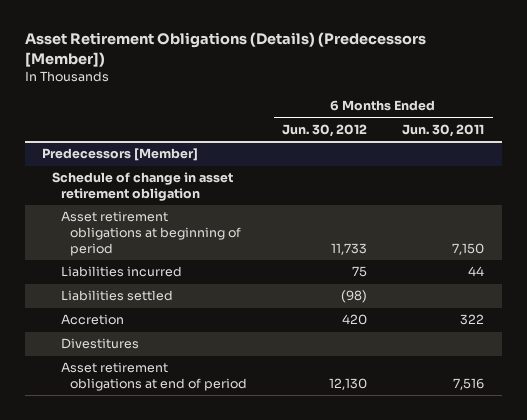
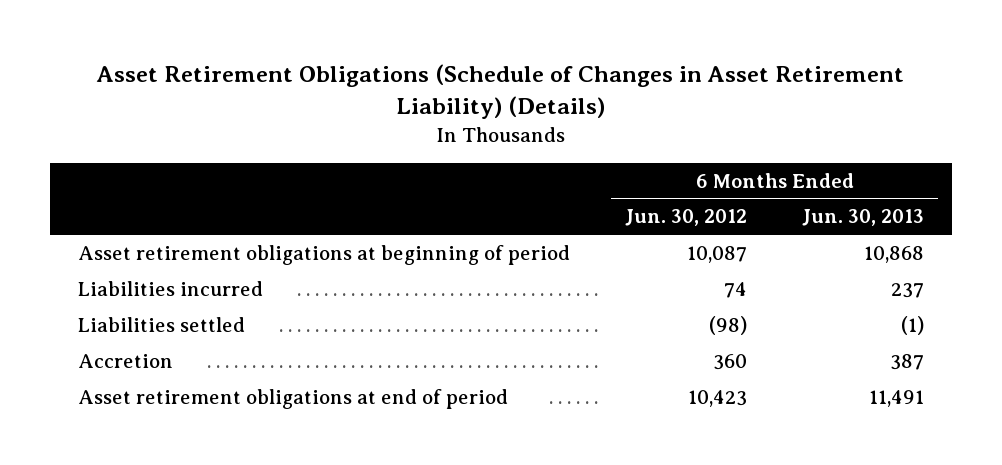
- Asset Retirement Obligations (Details) (Predecessors [Member])
+ Asset Retirement Obligations (Schedule of Changes in Asset Retirement Liability) (Details)
- | 6 Months Ended Jun. 30, 2012 | 6 Months Ended Jun. 30, 2011
+ | 6 Months Ended Jun. 30, 2012 | 6 Months Ended Jun. 30, 2013
- Predecessors [Member]
- Schedule of change in asset retirement obligation
- Asset retirement obligations at beginning of period | 11,733 | 7,150
- Liabilities incurred | 75 | 44
+ Asset retirement obligations at beginning of period | 10,087 | 10,868
+ Liabilities incurred | 74 | 237
- Accretion | 420 | 322
- Divestitures
- Asset retirement obligations at end of period | 12,130 | 7,516
+ Accretion | 360 | 387
+ Asset retirement obligations at end of period | 10,423 | 11,491

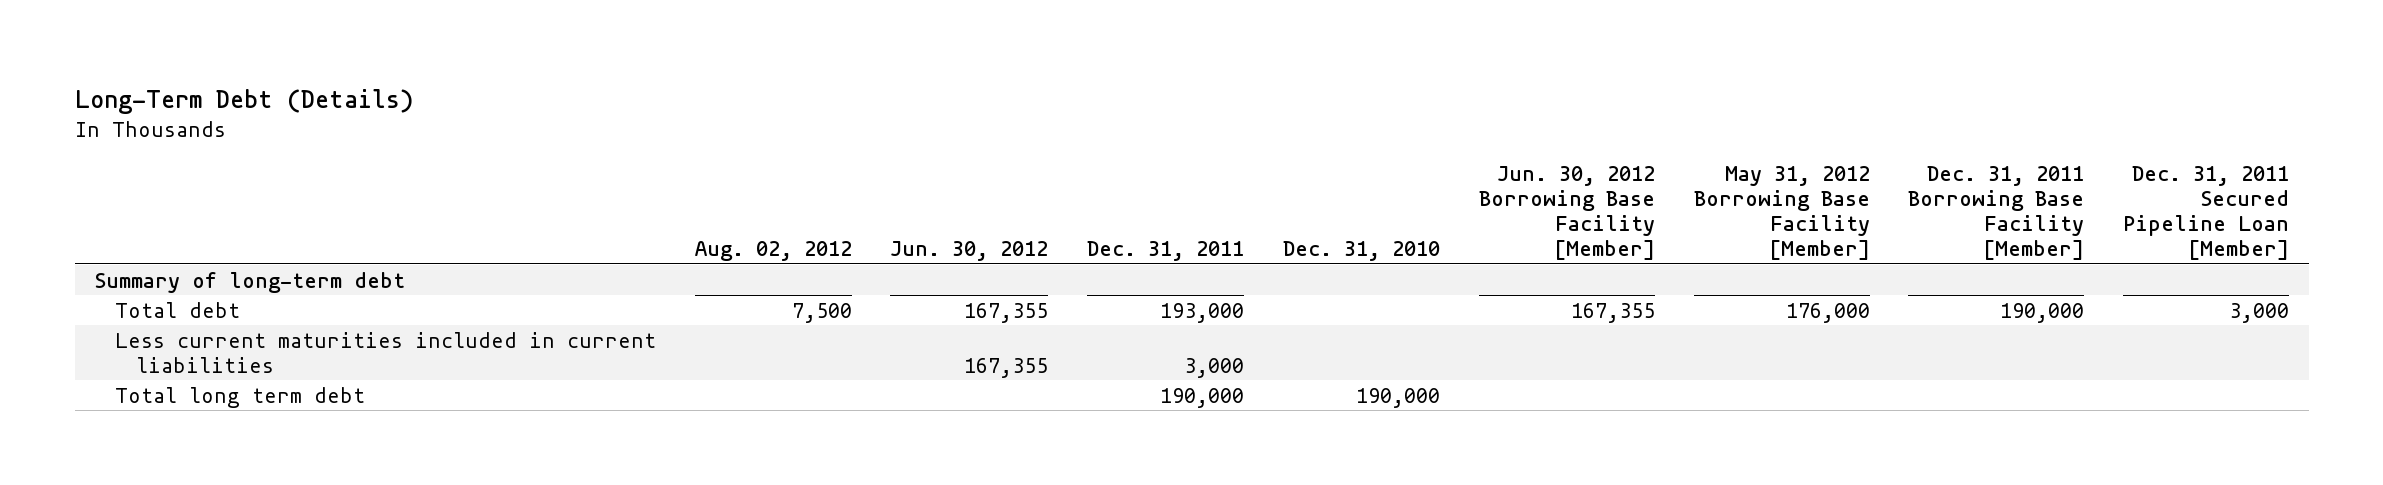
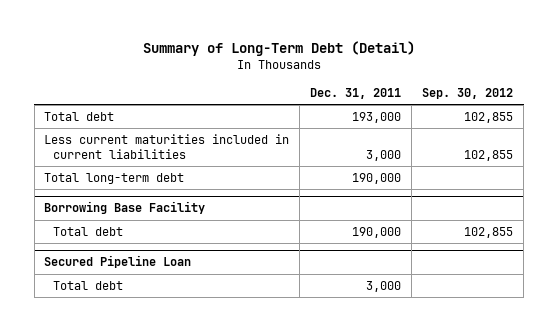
- Long-Term Debt (Details)
+ Summary of Long-Term Debt (Detail)
- | Aug. 02, 2012 | Jun. 30, 2012 | Dec. 31, 2011 | Dec. 31, 2010 | Jun. 30, 2012 Borrowing Base Facility [Member] | May 31, 2012 Borrowing Base Facility [Member] | Dec. 31, 2011 Borrowing Base Facility [Member] | Dec. 31, 2011 Secured Pipeline Loan [Member]
+ | Dec. 31, 2011 | Sep. 30, 2012
- Summary of long-term debt
- Total long term debt | | | 190,000 | 190,000 | | | |
+ Total long-term debt | 190,000 |
+ Borrowing Base Facility
+ Total debt | 190,000 | 102,855
+ Secured Pipeline Loan
+ Total debt | 3,000 |

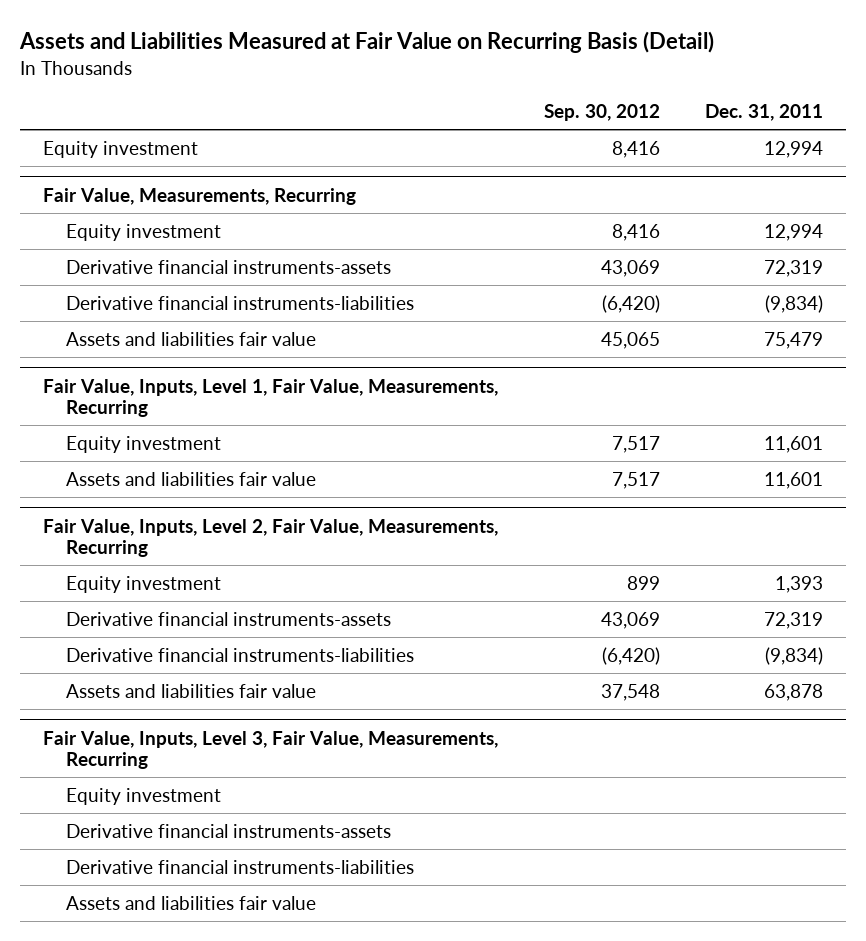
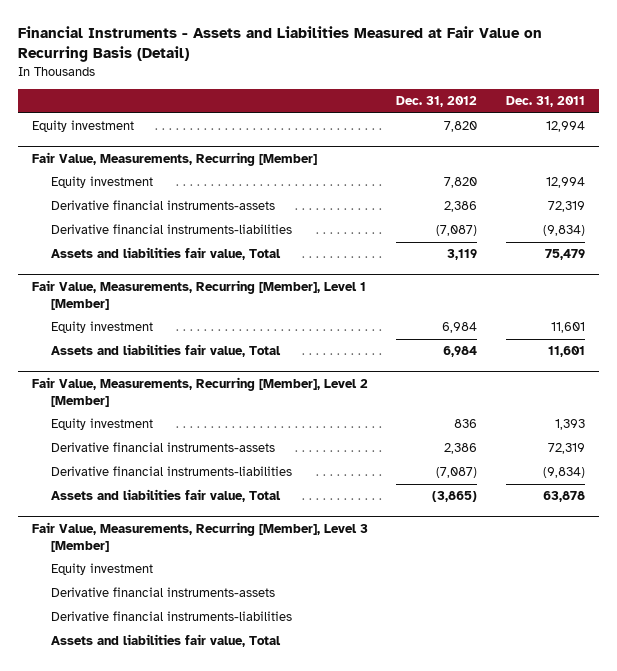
- Assets and Liabilities Measured at Fair Value on Recurring Basis (Detail)
+ Financial Instruments - Assets and Liabilities Measured at Fair Value on Recurring Basis (Detail)
- | Sep. 30, 2012 | Dec. 31, 2011
+ | Dec. 31, 2012 | Dec. 31, 2011
- Fair Value, Measurements, Recurring
+ Fair Value, Measurements, Recurring [Member]
- Assets and liabilities fair value | 45,065 | 75,479
- Fair Value, Inputs, Level 1, Fair Value, Measurements, Recurring
+ Assets and liabilities fair value, Total | 3,119 | 75,479
+ Fair Value, Measurements, Recurring [Member], Level 1 [Member]
- Assets and liabilities fair value | 7,517 | 11,601
- Fair Value, Inputs, Level 2, Fair Value, Measurements, Recurring
+ Assets and liabilities fair value, Total | 6,984 | 11,601
+ Fair Value, Measurements, Recurring [Member], Level 2 [Member]
- Assets and liabilities fair value | 37,548 | 63,878
- Fair Value, Inputs, Level 3, Fair Value, Measurements, Recurring
+ Assets and liabilities fair value, Total | (3,865) | 63,878
+ Fair Value, Measurements, Recurring [Member], Level 3 [Member]
- Assets and liabilities fair value
+ Assets and liabilities fair value, Total

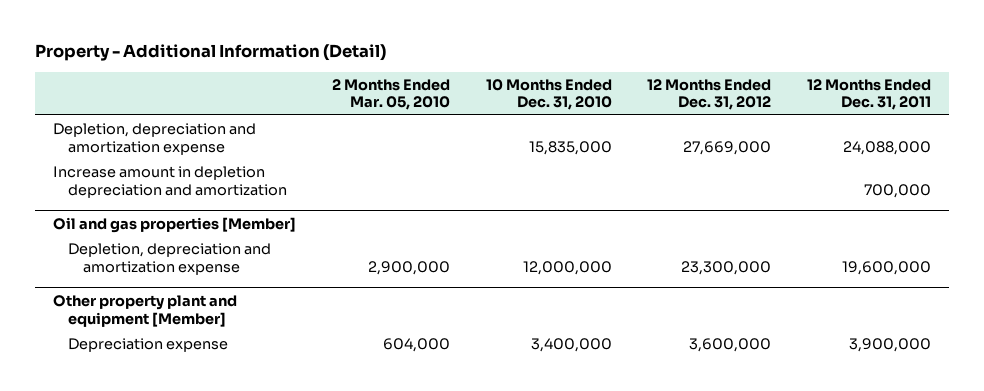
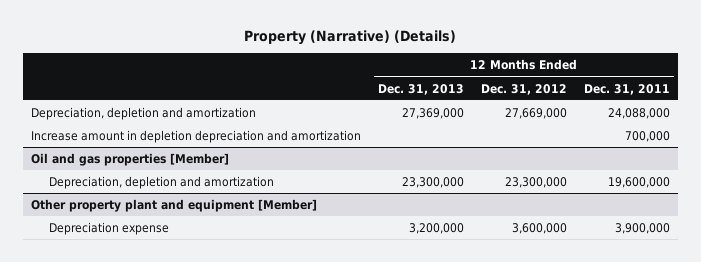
- Property - Additional Information (Detail)
+ Property (Narrative) (Details)
- | 2 Months Ended Mar. 05, 2010 | 10 Months Ended Dec. 31, 2010 | 12 Months Ended Dec. 31, 2012 | 12 Months Ended Dec. 31, 2011
+ | 12 Months Ended Dec. 31, 2013 | 12 Months Ended Dec. 31, 2012 | 12 Months Ended Dec. 31, 2011
- Depletion, depreciation and amortization expense | | 15,835,000 | 27,669,000 | 24,088,000
+ Depreciation, depletion and amortization | 27,369,000 | 27,669,000 | 24,088,000
@ Oil and gas properties [Member]
- Depletion, depreciation and amortization expense | 2,900,000 | 12,000,000 | 23,300,000 | 19,600,000
+ Depreciation, depletion and amortization | 23,300,000 | 23,300,000 | 19,600,000

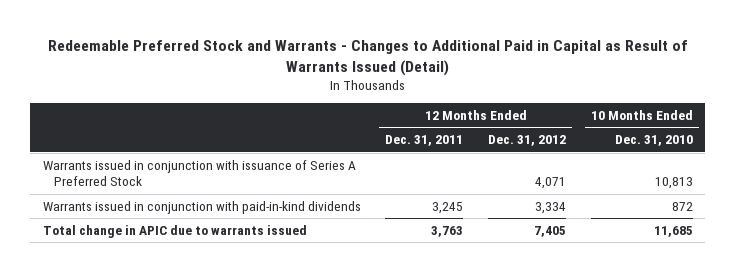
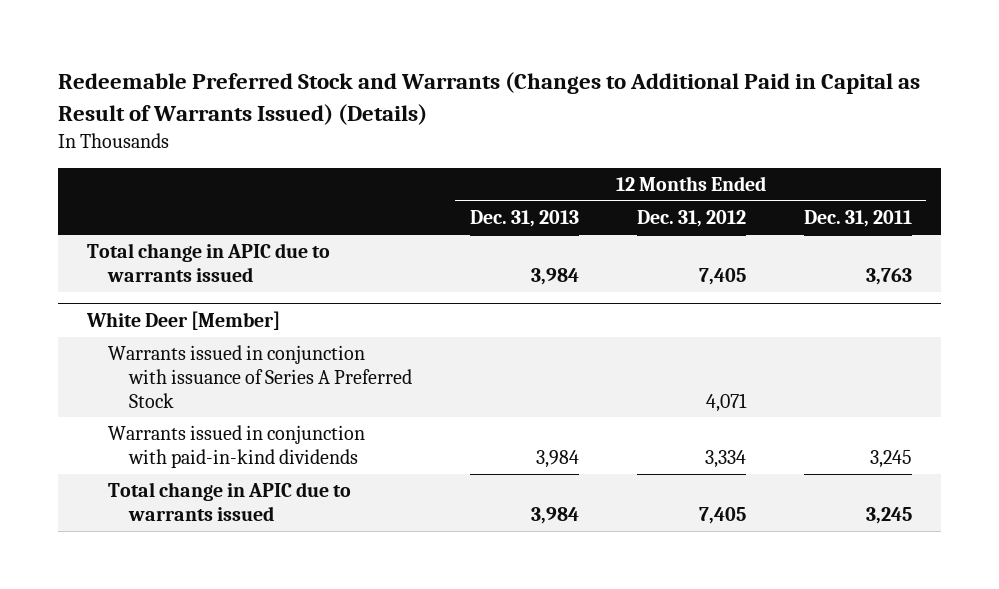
- Redeemable Preferred Stock and Warrants - Changes to Additional Paid in Capital as Result of Warrants Issued (Detail)
+ Redeemable Preferred Stock and Warrants (Changes to Additional Paid in Capital as Result of Warrants Issued) (Details)
- | 12 Months Ended Dec. 31, 2011 | 12 Months Ended Dec. 31, 2012 | 10 Months Ended Dec. 31, 2010
+ | 12 Months Ended Dec. 31, 2013 | 12 Months Ended Dec. 31, 2012 | 12 Months Ended Dec. 31, 2011
moved up: Total change in APIC due to warrants issued | 3,984 | 7,405 | 3,763
+ White Deer [Member]
+ Total change in APIC due to warrants issued | 3,984 | 7,405 | 3,245

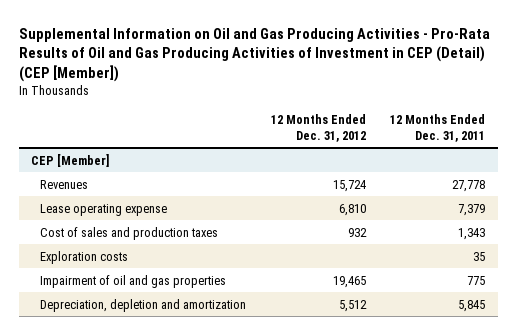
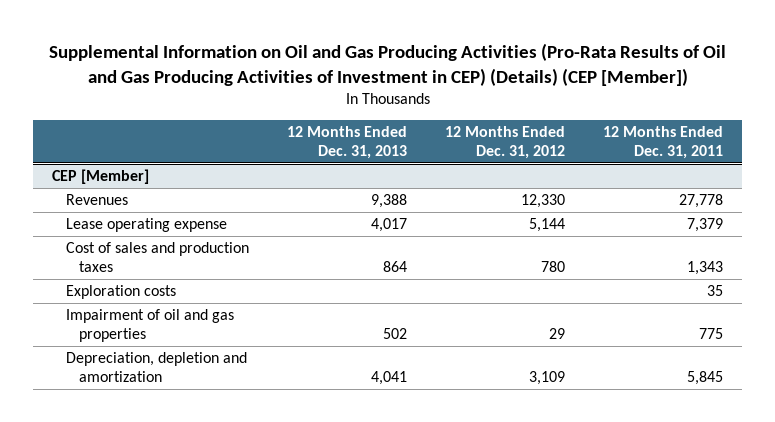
- Supplemental Information on Oil and Gas Producing Activities - Pro-Rata Results of Oil and Gas Producing Activities of Investment in CEP (Detail) (CEP [Member])
+ Supplemental Information on Oil and Gas Producing Activities (Pro-Rata Results of Oil and Gas Producing Activities of Investment in CEP) (Details) (CEP [Member])
- | 12 Months Ended Dec. 31, 2012 | 12 Months Ended Dec. 31, 2011
+ | 12 Months Ended Dec. 31, 2013 | 12 Months Ended Dec. 31, 2012 | 12 Months Ended Dec. 31, 2011
@ CEP [Member]
- Revenues | 15,724 | 27,778
- Lease operating expense | 6,810 | 7,379
- Cost of sales and production taxes | 932 | 1,343
+ Revenues | 9,388 | 12,330 | 27,778
+ Lease operating expense | 4,017 | 5,144 | 7,379
+ Cost of sales and production taxes | 864 | 780 | 1,343
- Impairment of oil and gas properties | 19,465 | 775
- Depreciation, depletion and amortization | 5,512 | 5,845
+ Impairment of oil and gas properties | 502 | 29 | 775
+ Depreciation, depletion and amortization | 4,041 | 3,109 | 5,845

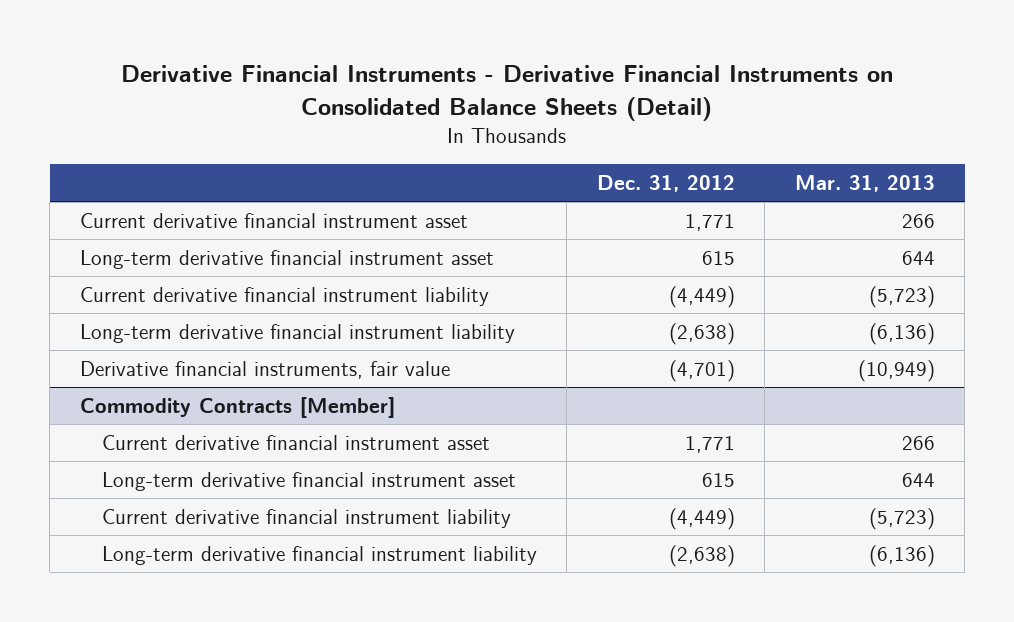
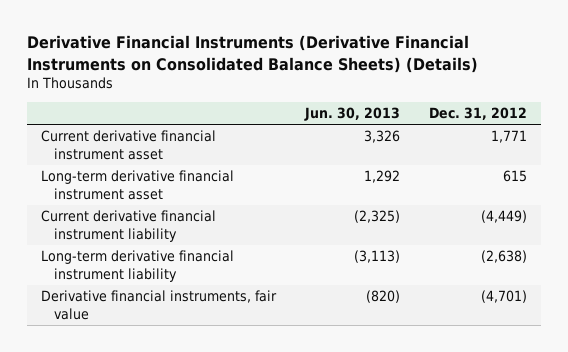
- Derivative Financial Instruments - Derivative Financial Instruments on Consolidated Balance Sheets (Detail)
+ Derivative Financial Instruments (Derivative Financial Instruments on Consolidated Balance Sheets) (Details)
- | Dec. 31, 2012 | Mar. 31, 2013
+ | Jun. 30, 2013 | Dec. 31, 2012
- Commodity Contracts [Member]
- Current derivative financial instrument asset | 1,771 | 266
- Long-term derivative financial instrument asset | 615 | 644
- Current derivative financial instrument liability | (4,449) | (5,723)
- Long-term derivative financial instrument liability | (2,638) | (6,136)

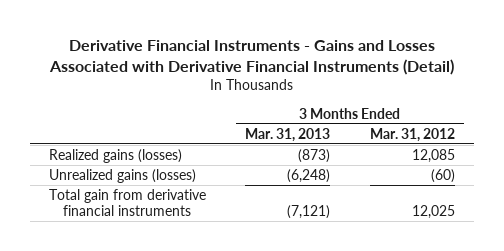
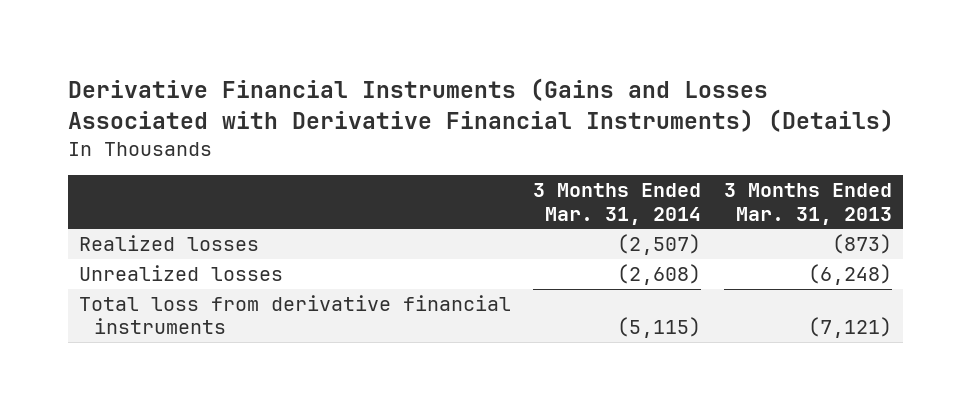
- Derivative Financial Instruments - Gains and Losses Associated with Derivative Financial Instruments (Detail)
+ Derivative Financial Instruments (Gains and Losses Associated with Derivative Financial Instruments) (Details)
- | 3 Months Ended Mar. 31, 2013 | 3 Months Ended Mar. 31, 2012
+ | 3 Months Ended Mar. 31, 2014 | 3 Months Ended Mar. 31, 2013
- Realized gains (losses) | (873) | 12,085
- Unrealized gains (losses) | (6,248) | (60)
- Total gain from derivative financial instruments | (7,121) | 12,025
+ Realized losses | (2,507) | (873)
+ Unrealized losses | (2,608) | (6,248)
+ Total loss from derivative financial instruments | (5,115) | (7,121)

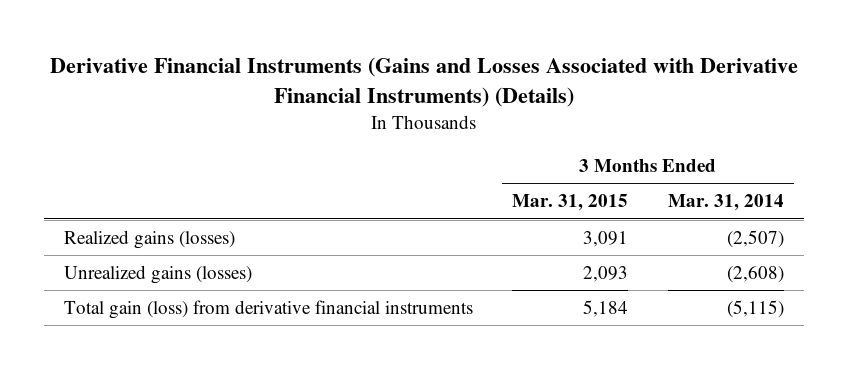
- | 3 Months Ended Mar. 31, 2014 | 3 Months Ended Mar. 31, 2013
+ | 3 Months Ended Mar. 31, 2015 | 3 Months Ended Mar. 31, 2014
- Realized losses | (2,507) | (873)
- Unrealized losses | (2,608) | (6,248)
- Total loss from derivative financial instruments | (5,115) | (7,121)
+ Realized gains (losses) | 3,091 | (2,507)
+ Unrealized gains (losses) | 2,093 | (2,608)
+ Total gain (loss) from derivative financial instruments | 5,184 | (5,115)

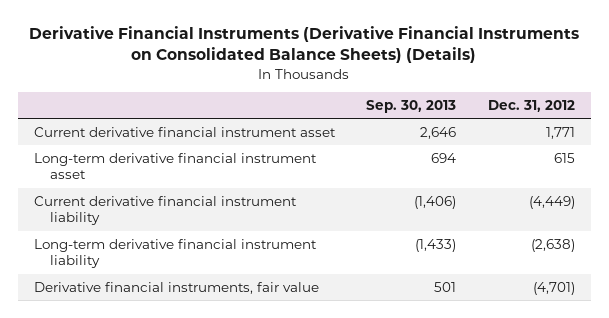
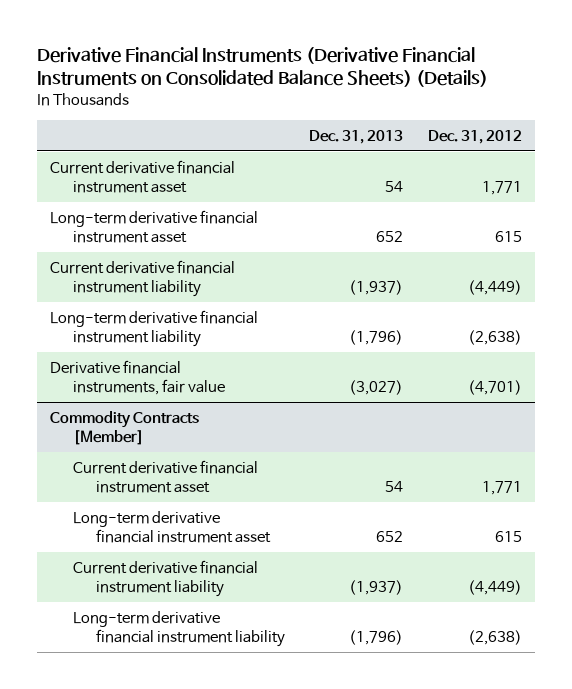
- | Sep. 30, 2013 | Dec. 31, 2012
+ | Dec. 31, 2013 | Dec. 31, 2012
+ Commodity Contracts [Member]
+ Current derivative financial instrument asset | 54 | 1,771
+ Long-term derivative financial instrument asset | 652 | 615
+ Current derivative financial instrument liability | (1,937) | (4,449)
+ Long-term derivative financial instrument liability | (1,796) | (2,638)

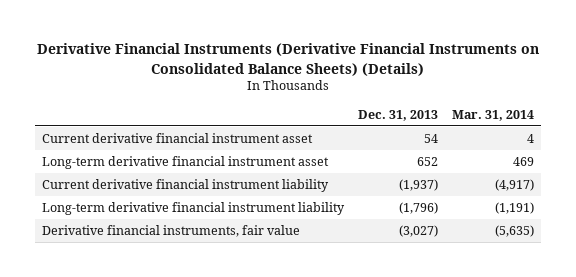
- | Dec. 31, 2013 | Dec. 31, 2012
+ | Dec. 31, 2013 | Mar. 31, 2014
- Commodity Contracts [Member]
- Current derivative financial instrument asset | 54 | 1,771
- Long-term derivative financial instrument asset | 652 | 615
- Current derivative financial instrument liability | (1,937) | (4,449)
- Long-term derivative financial instrument liability | (1,796) | (2,638)

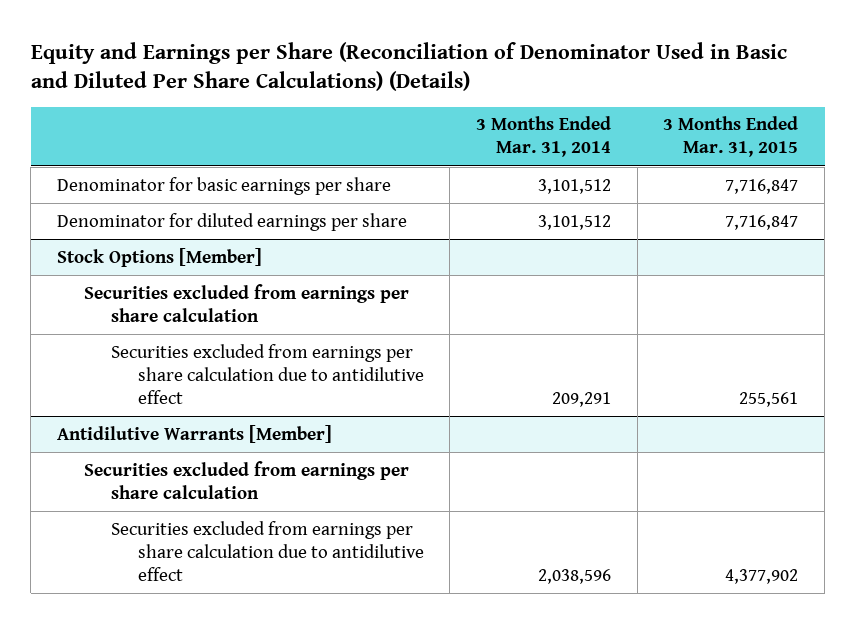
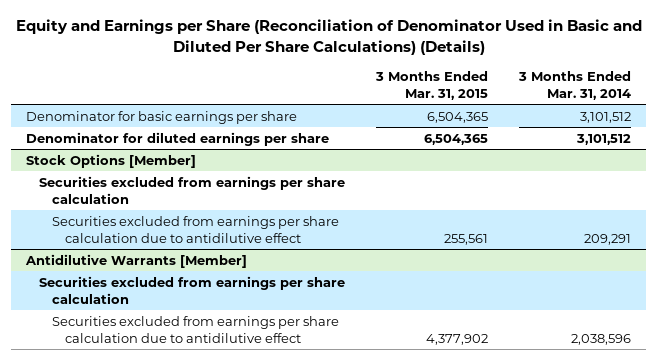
- | 3 Months Ended Mar. 31, 2014 | 3 Months Ended Mar. 31, 2015
+ | 3 Months Ended Mar. 31, 2015 | 3 Months Ended Mar. 31, 2014
- Denominator for basic earnings per share | 3,101,512 | 7,716,847
- Denominator for diluted earnings per share | 3,101,512 | 7,716,847
+ Denominator for basic earnings per share | 6,504,365 | 3,101,512
+ Denominator for diluted earnings per share | 6,504,365 | 3,101,512

